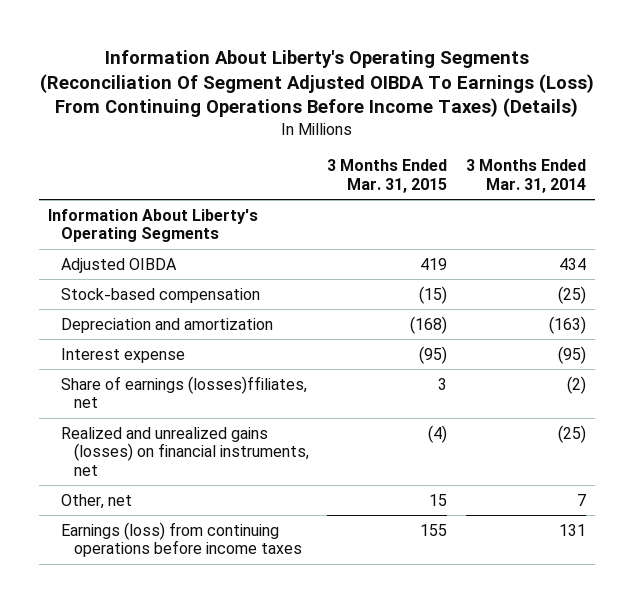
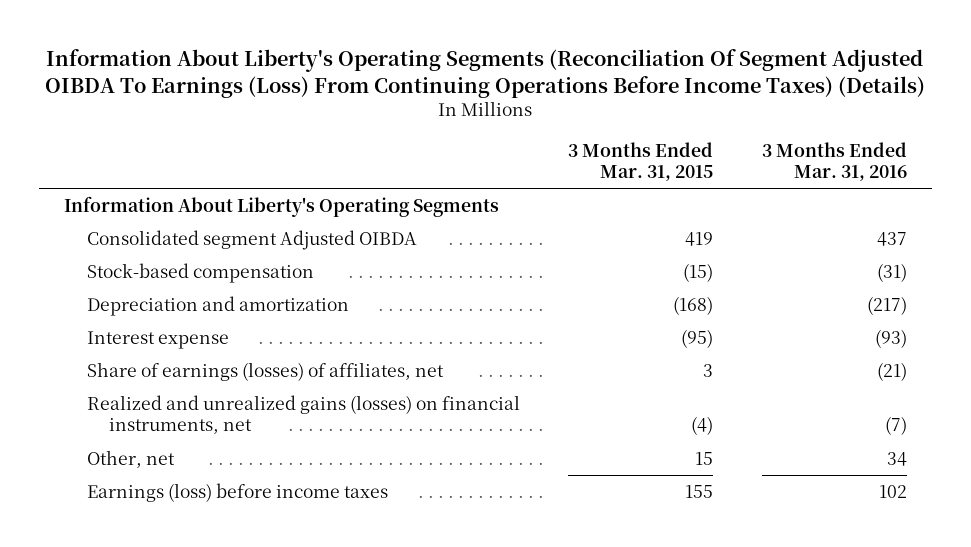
- | 3 Months Ended Mar. 31, 2015 | 3 Months Ended Mar. 31, 2014
+ | 3 Months Ended Mar. 31, 2015 | 3 Months Ended Mar. 31, 2016
- Adjusted OIBDA | 419 | 434
+ Consolidated segment Adjusted OIBDA | 419 | 437
- Share of earnings (losses)ffiliates, net | 3 | (2)
+ Share of earnings (losses) of affiliates, net | 3 | (21)
- Earnings (loss) from continuing operations before income taxes | 155 | 131
+ Earnings (loss) before income taxes | 155 | 102

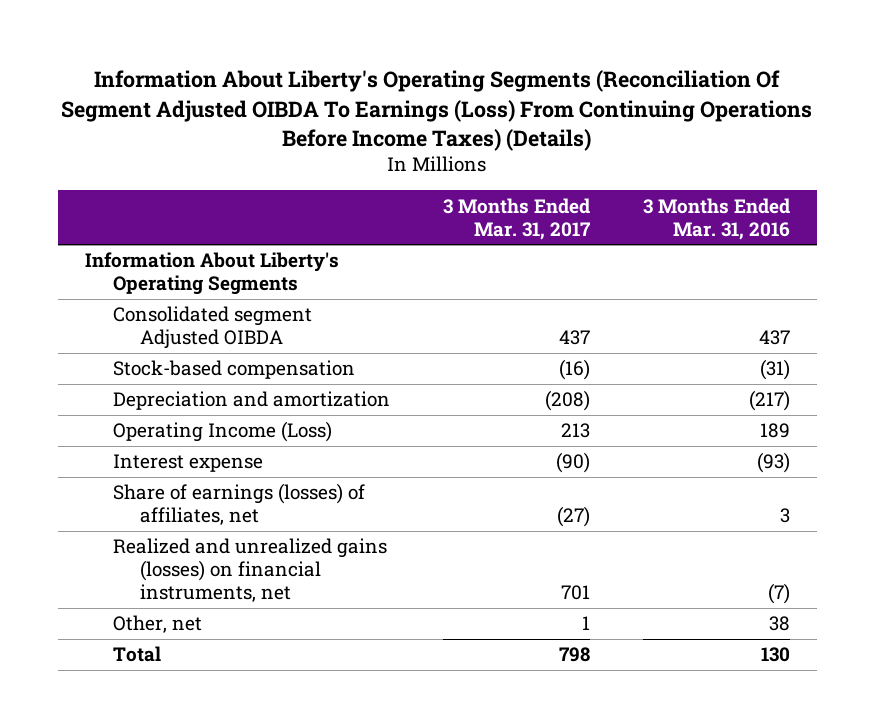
- | 3 Months Ended Mar. 31, 2015 | 3 Months Ended Mar. 31, 2016
+ | 3 Months Ended Mar. 31, 2017 | 3 Months Ended Mar. 31, 2016
+ Operating Income (Loss) | 213 | 189
- Share of earnings (losses) of affiliates, net | 3 | (21)
+ Share of earnings (losses) of affiliates, net | (27) | 3
- Other, net | 15 | 34
- Earnings (loss) before income taxes | 155 | 102
+ Other, net | 1 | 38
+ Total | 798 | 130

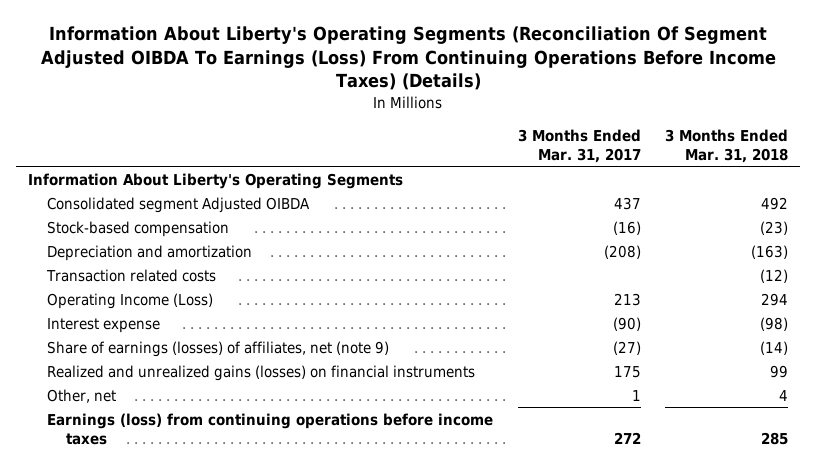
- | 3 Months Ended Mar. 31, 2017 | 3 Months Ended Mar. 31, 2016
+ | 3 Months Ended Mar. 31, 2017 | 3 Months Ended Mar. 31, 2018
+ Transaction related costs | | (12)
- Share of earnings (losses) of affiliates, net | (27) | 3
- Realized and unrealized gains (losses) on financial instruments, net | 701 | (7)
+ Share of earnings (losses) of affiliates, net (note 9) | (27) | (14)
+ Realized and unrealized gains (losses) on financial instruments | 175 | 99
- Total | 798 | 130
+ Earnings (loss) from continuing operations before income taxes | 272 | 285

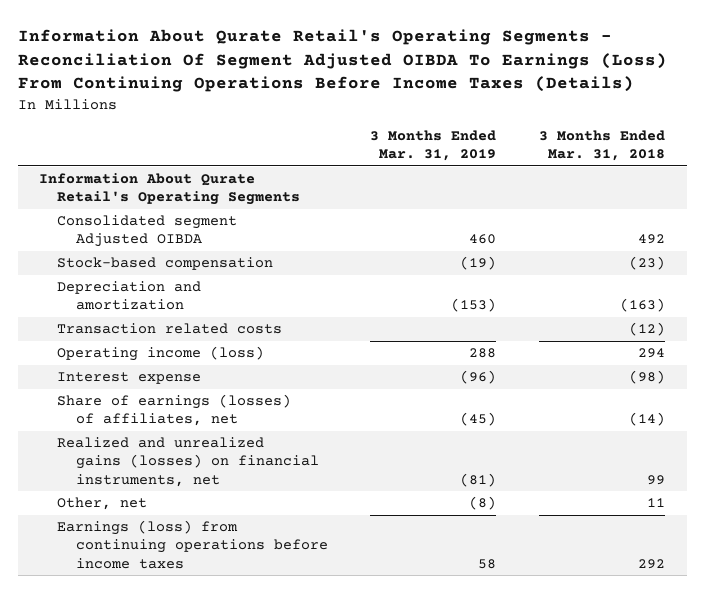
- Information About Liberty's Operating Segments (Reconciliation Of Segment Adjusted OIBDA To Earnings (Loss) From Continuing Operations Before Income Taxes) (Details)
+ Information About Qurate Retail's Operating Segments - Reconciliation Of Segment Adjusted OIBDA To Earnings (Loss) From Continuing Operations Before Income Taxes (Details)
- | 3 Months Ended Mar. 31, 2017 | 3 Months Ended Mar. 31, 2018
+ | 3 Months Ended Mar. 31, 2019 | 3 Months Ended Mar. 31, 2018
- Information About Liberty's Operating Segments
+ Information About Qurate Retail's Operating Segments
- Operating Income (Loss) | 213 | 294
+ Operating income (loss) | 288 | 294
- Share of earnings (losses) of affiliates, net (note 9) | (27) | (14)
- Realized and unrealized gains (losses) on financial instruments | 175 | 99
- Other, net | 1 | 4
- Earnings (loss) from continuing operations before income taxes | 272 | 285
+ Share of earnings (losses) of affiliates, net | (45) | (14)
+ Realized and unrealized gains (losses) on financial instruments, net | (81) | 99
+ Other, net | (8) | 11
+ Earnings (loss) from continuing operations before income taxes | 58 | 292

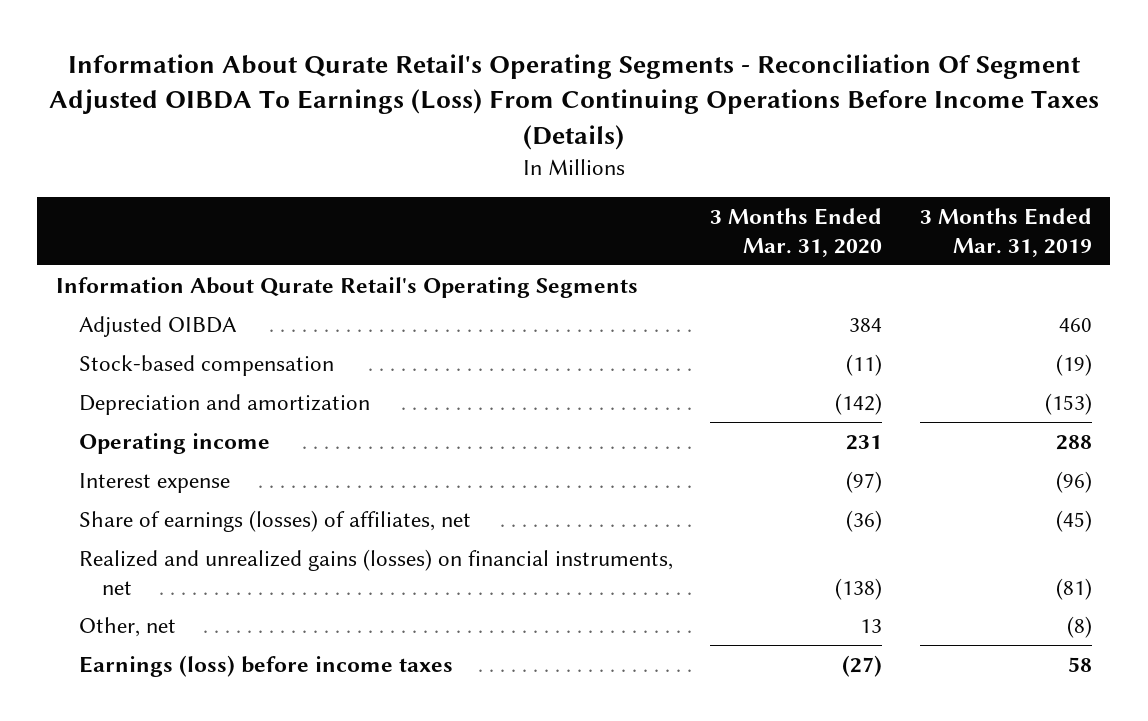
- | 3 Months Ended Mar. 31, 2019 | 3 Months Ended Mar. 31, 2018
+ | 3 Months Ended Mar. 31, 2020 | 3 Months Ended Mar. 31, 2019
- Consolidated segment Adjusted OIBDA | 460 | 492
+ Adjusted OIBDA | 384 | 460
- Transaction related costs | | (12)
- Operating income (loss) | 288 | 294
+ Operating income | 231 | 288
- Earnings (loss) from continuing operations before income taxes | 58 | 292
+ Earnings (loss) before income taxes | (27) | 58

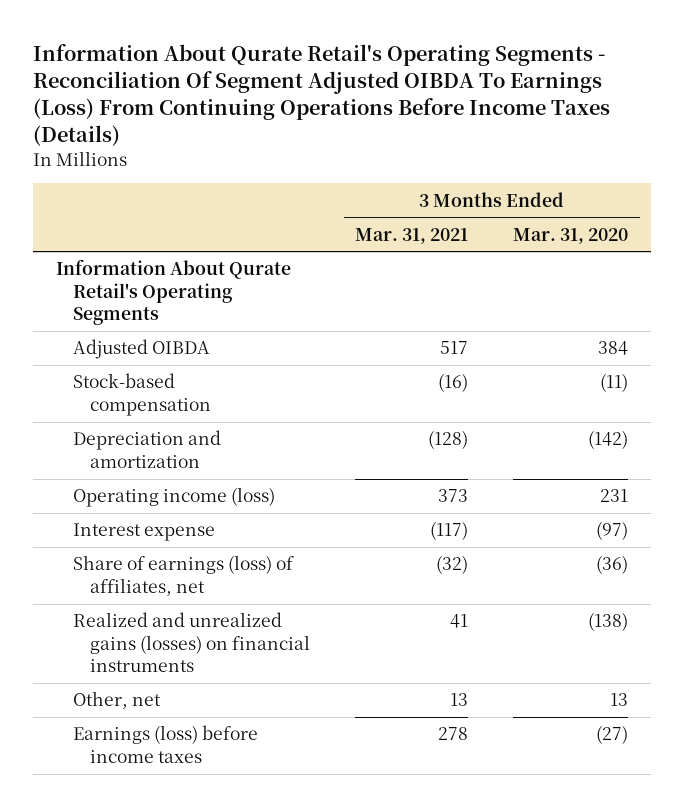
- | 3 Months Ended Mar. 31, 2020 | 3 Months Ended Mar. 31, 2019
+ | 3 Months Ended Mar. 31, 2021 | 3 Months Ended Mar. 31, 2020
- Operating income | 231 | 288
+ Operating income (loss) | 373 | 231
- Share of earnings (losses) of affiliates, net | (36) | (45)
- Realized and unrealized gains (losses) on financial instruments, net | (138) | (81)
+ Share of earnings (loss) of affiliates, net | (32) | (36)
+ Realized and unrealized gains (losses) on financial instruments | 41 | (138)

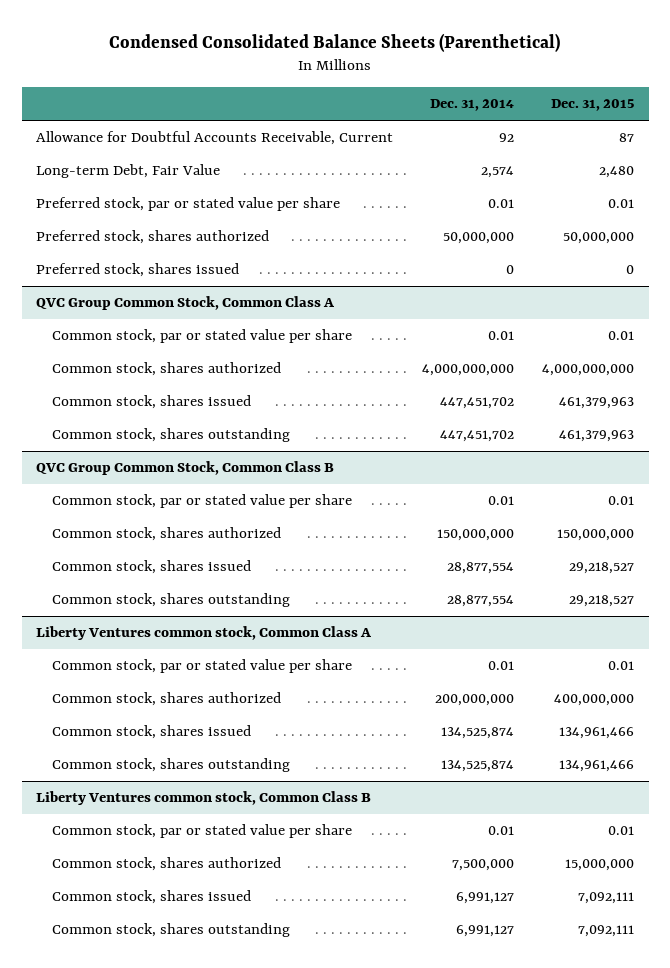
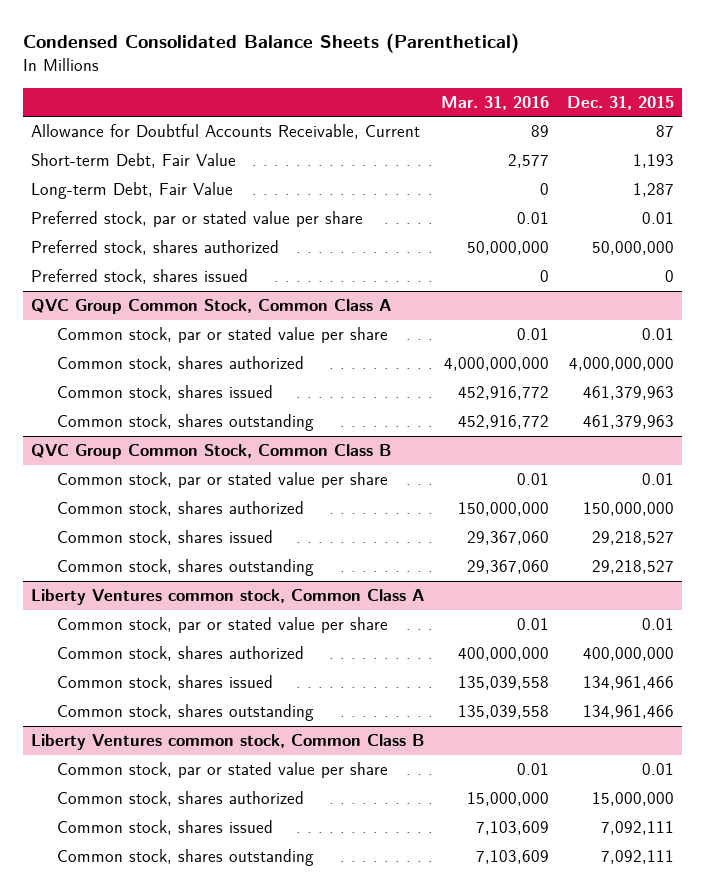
- | Dec. 31, 2014 | Dec. 31, 2015
+ | Mar. 31, 2016 | Dec. 31, 2015
- Long-term Debt, Fair Value | 2,574 | 2,480
+ Short-term Debt, Fair Value | 2,577 | 1,193
+ Long-term Debt, Fair Value | 0 | 1,287

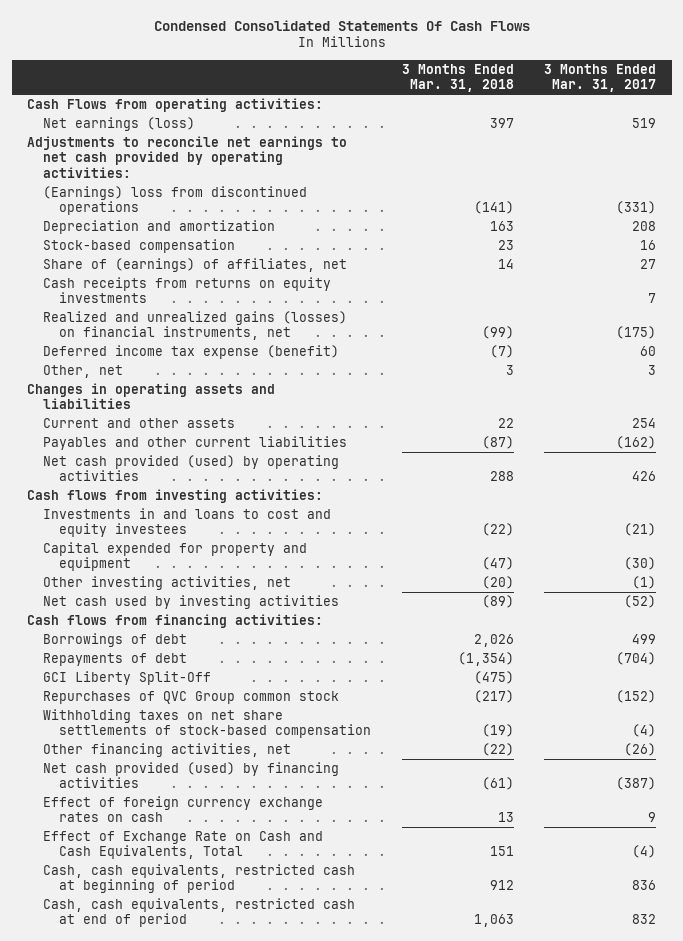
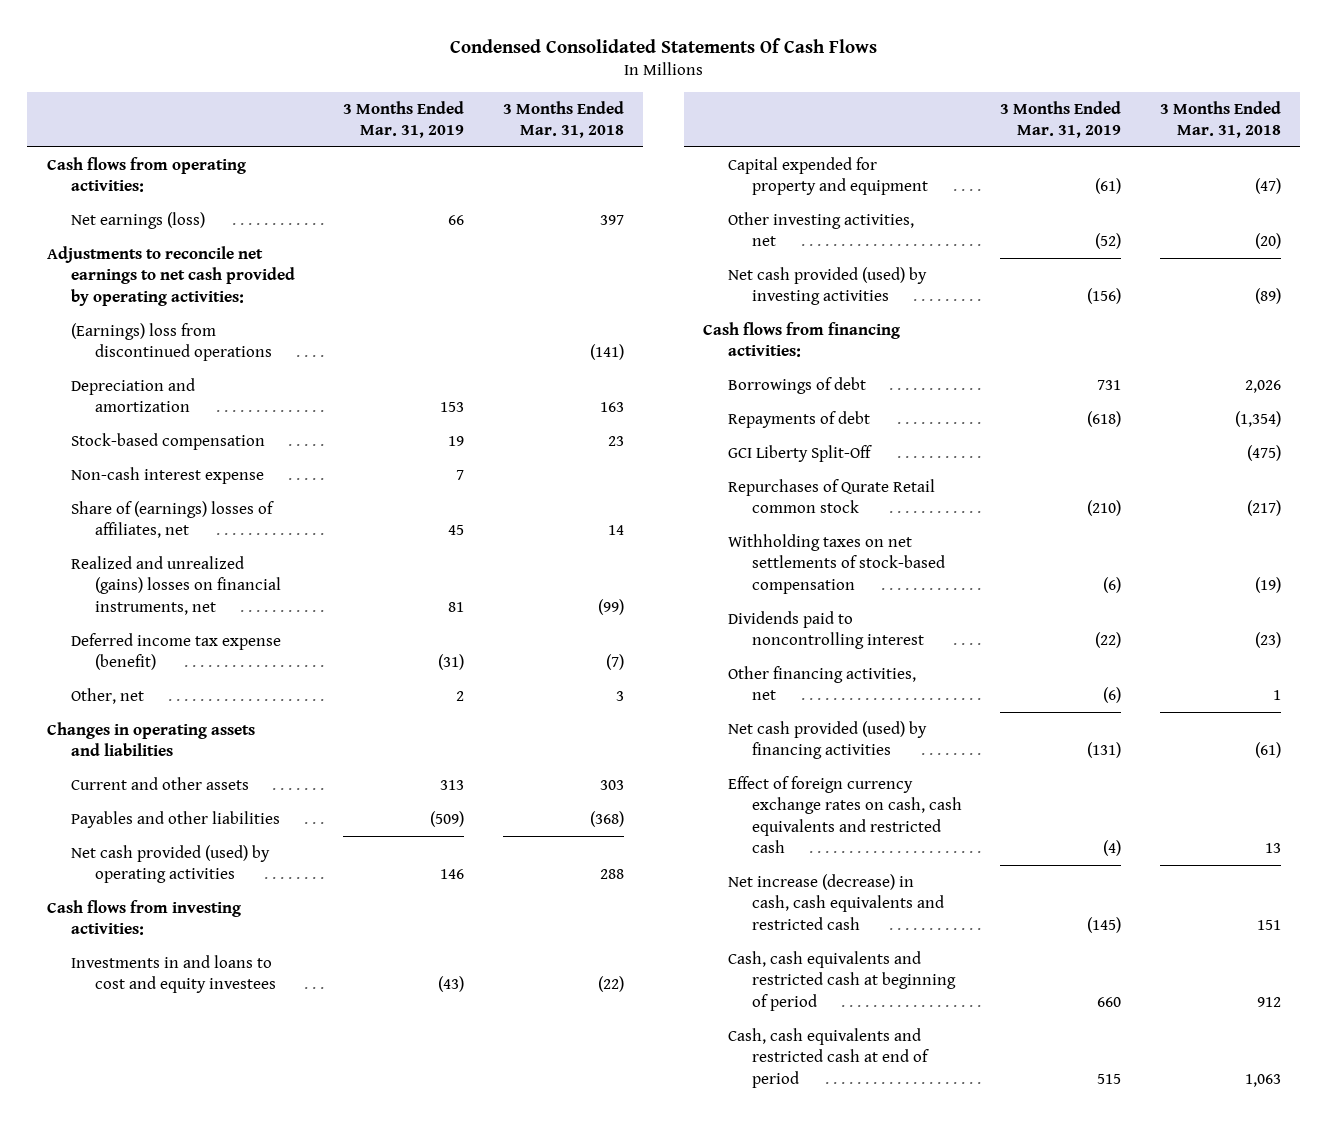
- | 3 Months Ended Mar. 31, 2018 | 3 Months Ended Mar. 31, 2017
+ | 3 Months Ended Mar. 31, 2019 | 3 Months Ended Mar. 31, 2018
- Cash Flows from operating activities:
+ Cash flows from operating activities:
- Share of (earnings) of affiliates, net | 14 | 27
- Cash receipts from returns on equity investments | | 7
- Realized and unrealized gains (losses) on financial instruments, net | (99) | (175)
+ Non-cash interest expense | 7 |
+ Share of (earnings) losses of affiliates, net | 45 | 14
+ Realized and unrealized (gains) losses on financial instruments, net | 81 | (99)
- Current and other assets | 22 | 254
- Payables and other current liabilities | (87) | (162)
+ Current and other assets | 313 | 303
+ Payables and other liabilities | (509) | (368)
- Net cash used by investing activities | (89) | (52)
+ Net cash provided (used) by investing activities | (156) | (89)
- Repurchases of QVC Group common stock | (217) | (152)
- Withholding taxes on net share settlements of stock-based compensation | (19) | (4)
- Other financing activities, net | (22) | (26)
+ Repurchases of Qurate Retail common stock | (210) | (217)
+ Withholding taxes on net settlements of stock-based compensation | (6) | (19)
+ Dividends paid to noncontrolling interest | (22) | (23)
+ Other financing activities, net | (6) | 1
- Effect of foreign currency exchange rates on cash | 13 | 9
- Effect of Exchange Rate on Cash and Cash Equivalents, Total | 151 | (4)
- Cash, cash equivalents, restricted cash at beginning of period | 912 | 836
- Cash, cash equivalents, restricted cash at end of period | 1,063 | 832
+ Effect of foreign currency exchange rates on cash, cash equivalents and restricted cash | (4) | 13
+ Net increase (decrease) in cash, cash equivalents and restricted cash | (145) | 151
+ Cash, cash equivalents and restricted cash at beginning of period | 660 | 912
+ Cash, cash equivalents and restricted cash at end of period | 515 | 1,063

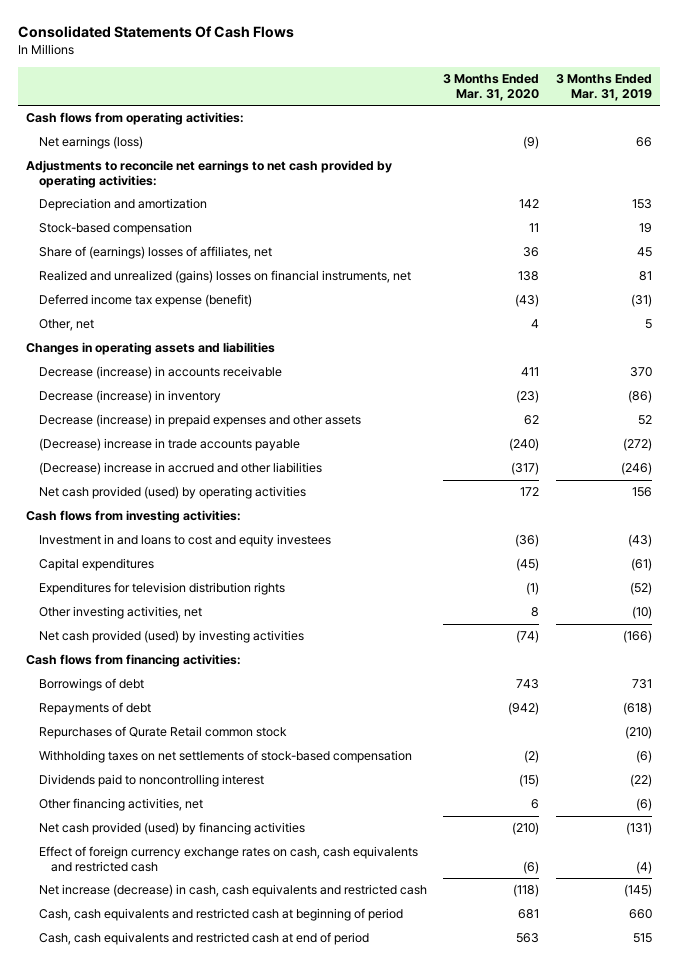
- Condensed Consolidated Statements Of Cash Flows
+ Consolidated Statements Of Cash Flows
- | 3 Months Ended Mar. 31, 2019 | 3 Months Ended Mar. 31, 2018
+ | 3 Months Ended Mar. 31, 2020 | 3 Months Ended Mar. 31, 2019
- (Earnings) loss from discontinued operations | | (141)
- Non-cash interest expense | 7 |
- Other, net | 2 | 3
+ Other, net | 4 | 5
- Current and other assets | 313 | 303
- Payables and other liabilities | (509) | (368)
- Net cash provided (used) by operating activities | 146 | 288
+ Decrease (increase) in accounts receivable | 411 | 370
+ Decrease (increase) in inventory | (23) | (86)
+ Decrease (increase) in prepaid expenses and other assets | 62 | 52
+ (Decrease) increase in trade accounts payable | (240) | (272)
+ (Decrease) increase in accrued and other liabilities | (317) | (246)
+ Net cash provided (used) by operating activities | 172 | 156
- Investments in and loans to cost and equity investees | (43) | (22)
- Capital expended for property and equipment | (61) | (47)
- Other investing activities, net | (52) | (20)
- Net cash provided (used) by investing activities | (156) | (89)
+ Investment in and loans to cost and equity investees | (36) | (43)
+ Capital expenditures | (45) | (61)
+ Expenditures for television distribution rights | (1) | (52)
+ Other investing activities, net | 8 | (10)
+ Net cash provided (used) by investing activities | (74) | (166)
- GCI Liberty Split-Off | | (475)

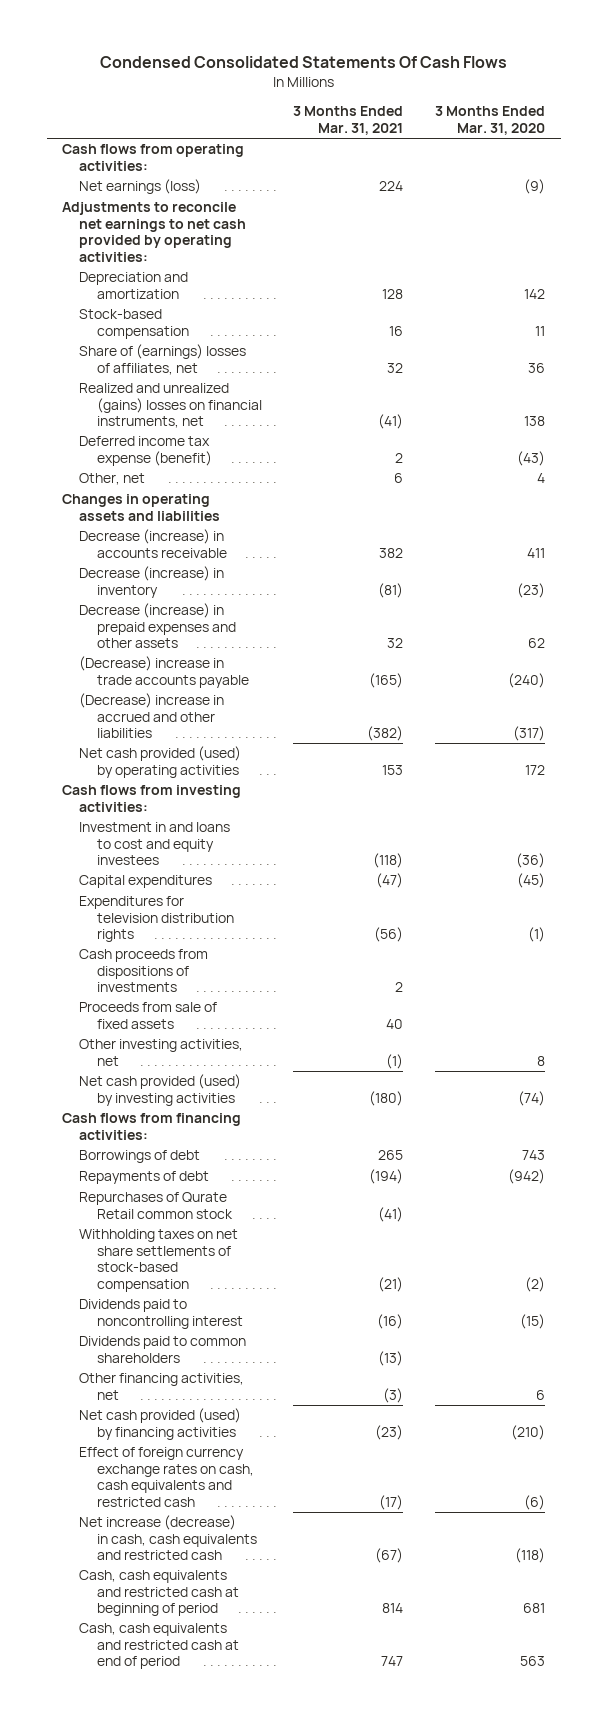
- Consolidated Statements Of Cash Flows
+ Condensed Consolidated Statements Of Cash Flows
- | 3 Months Ended Mar. 31, 2020 | 3 Months Ended Mar. 31, 2019
+ | 3 Months Ended Mar. 31, 2021 | 3 Months Ended Mar. 31, 2020
+ Cash proceeds from dispositions of investments | 2 |
+ Proceeds from sale of fixed assets | 40 |
- Withholding taxes on net settlements of stock-based compensation | (2) | (6)
+ Withholding taxes on net share settlements of stock-based compensation | (21) | (2)
+ Dividends paid to common shareholders | (13) |

